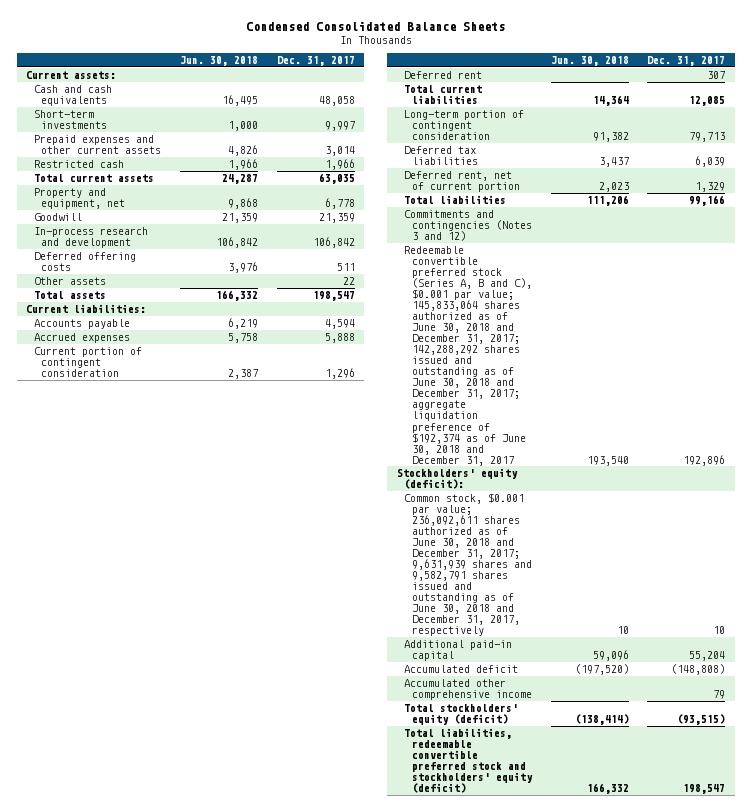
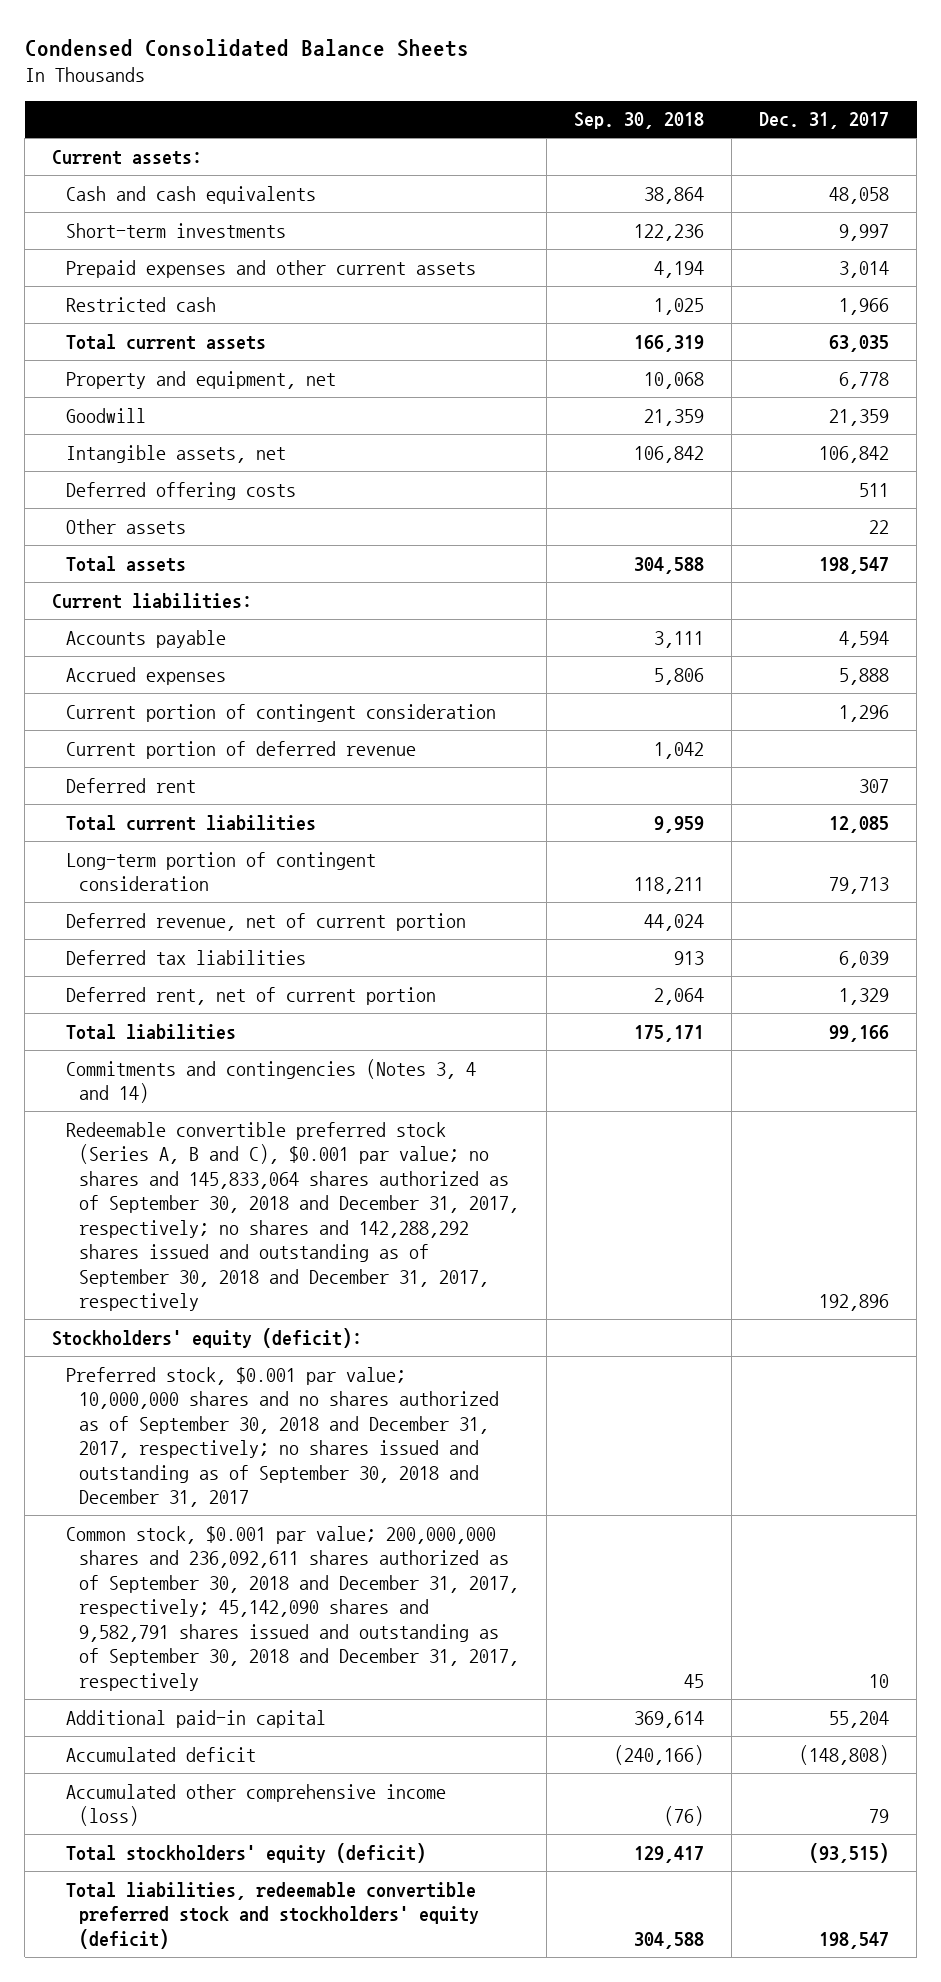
- | Jun. 30, 2018 | Dec. 31, 2017
+ | Sep. 30, 2018 | Dec. 31, 2017
- In-process research and development | 106,842 | 106,842
+ Intangible assets, net | 106,842 | 106,842
+ Current portion of deferred revenue | 1,042 |
+ Deferred revenue, net of current portion | 44,024 |
- Commitments and contingencies (Notes 3 and 12)
- Redeemable convertible preferred stock (Series A, B and C), $0.001 par value; 145,833,064 shares authorized as of June 30, 2018 and December 31, 2017; 142,288,292 shares issued and outstanding as of June 30, 2018 and December 31, 2017; aggregate liquidation preference of $192,374 as of June 30, 2018 and December 31, 2017 | 193,540 | 192,896
+ Commitments and contingencies (Notes 3, 4 and 14)
+ Redeemable convertible preferred stock (Series A, B and C), $0.001 par value; no shares and 145,833,064 shares authorized as of September 30, 2018 and December 31, 2017, respectively; no shares and 142,288,292 shares issued and outstanding as of September 30, 2018 and December 31, 2017, respectively | | 192,896
- Common stock, $0.001 par value; 236,092,611 shares authorized as of June 30, 2018 and December 31, 2017; 9,631,939 shares and 9,582,791 shares issued and outstanding as of June 30, 2018 and December 31, 2017, respectively | 10 | 10
+ Preferred stock, $0.001 par value; 10,000,000 shares and no shares authorized as of September 30, 2018 and December 31, 2017, respectively; no shares issued and outstanding as of September 30, 2018 and December 31, 2017
+ Common stock, $0.001 par value; 200,000,000 shares and 236,092,611 shares authorized as of September 30, 2018 and December 31, 2017, respectively; 45,142,090 shares and 9,582,791 shares issued and outstanding as of September 30, 2018 and December 31, 2017, respectively | 45 | 10
- Accumulated other comprehensive income | | 79
+ Accumulated other comprehensive income (loss) | (76) | 79

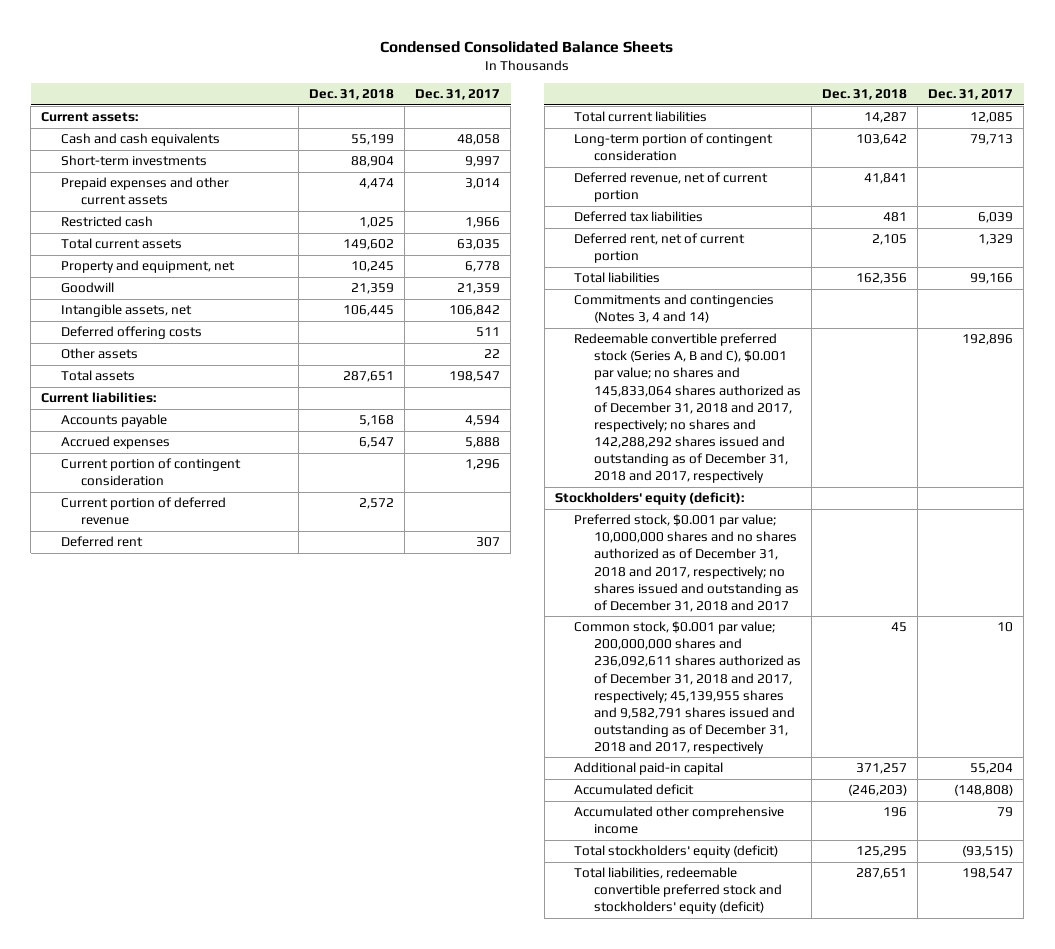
- | Sep. 30, 2018 | Dec. 31, 2017
+ | Dec. 31, 2018 | Dec. 31, 2017
- Redeemable convertible preferred stock (Series A, B and C), $0.001 par value; no shares and 145,833,064 shares authorized as of September 30, 2018 and December 31, 2017, respectively; no shares and 142,288,292 shares issued and outstanding as of September 30, 2018 and December 31, 2017, respectively | | 192,896
+ Redeemable convertible preferred stock (Series A, B and C), $0.001 par value; no shares and 145,833,064 shares authorized as of December 31, 2018 and 2017, respectively; no shares and 142,288,292 shares issued and outstanding as of December 31, 2018 and 2017, respectively | | 192,896
- Preferred stock, $0.001 par value; 10,000,000 shares and no shares authorized as of September 30, 2018 and December 31, 2017, respectively; no shares issued and outstanding as of September 30, 2018 and December 31, 2017
- Common stock, $0.001 par value; 200,000,000 shares and 236,092,611 shares authorized as of September 30, 2018 and December 31, 2017, respectively; 45,142,090 shares and 9,582,791 shares issued and outstanding as of September 30, 2018 and December 31, 2017, respectively | 45 | 10
+ Preferred stock, $0.001 par value; 10,000,000 shares and no shares authorized as of December 31, 2018 and 2017, respectively; no shares issued and outstanding as of December 31, 2018 and 2017
+ Common stock, $0.001 par value; 200,000,000 shares and 236,092,611 shares authorized as of December 31, 2018 and 2017, respectively; 45,139,955 shares and 9,582,791 shares issued and outstanding as of December 31, 2018 and 2017, respectively | 45 | 10
- Accumulated other comprehensive income (loss) | (76) | 79
+ Accumulated other comprehensive income | 196 | 79

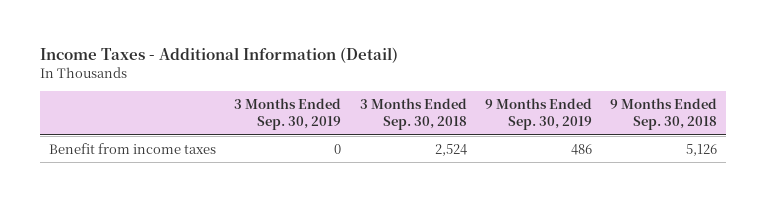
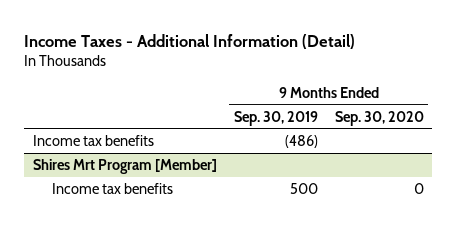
- | 3 Months Ended Sep. 30, 2019 | 3 Months Ended Sep. 30, 2018 | 9 Months Ended Sep. 30, 2019 | 9 Months Ended Sep. 30, 2018
+ | 9 Months Ended Sep. 30, 2019 | 9 Months Ended Sep. 30, 2020
- Benefit from income taxes | 0 | 2,524 | 486 | 5,126
+ Income tax benefits | (486) |
+ Shires Mrt Program [Member]
+ Income tax benefits | 500 | 0

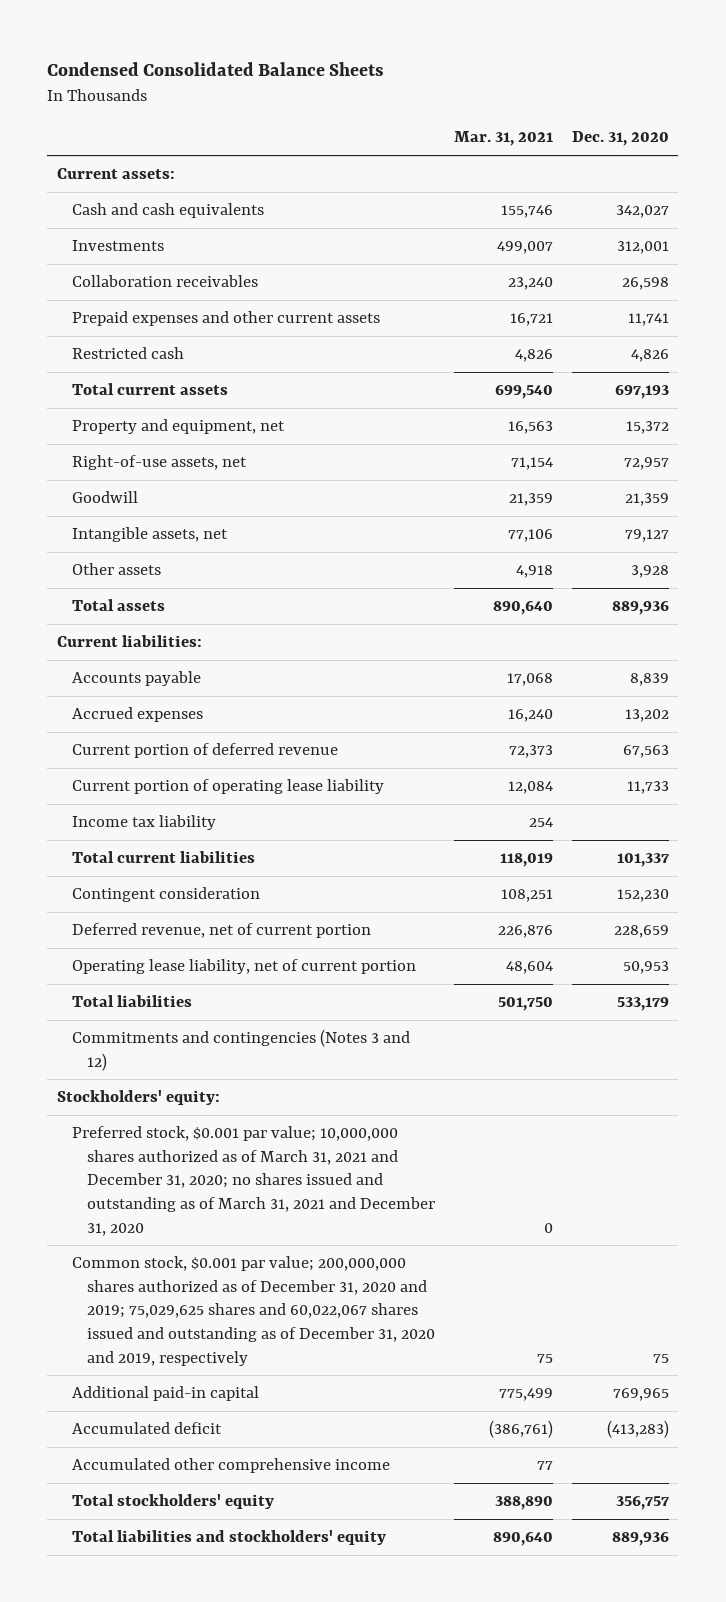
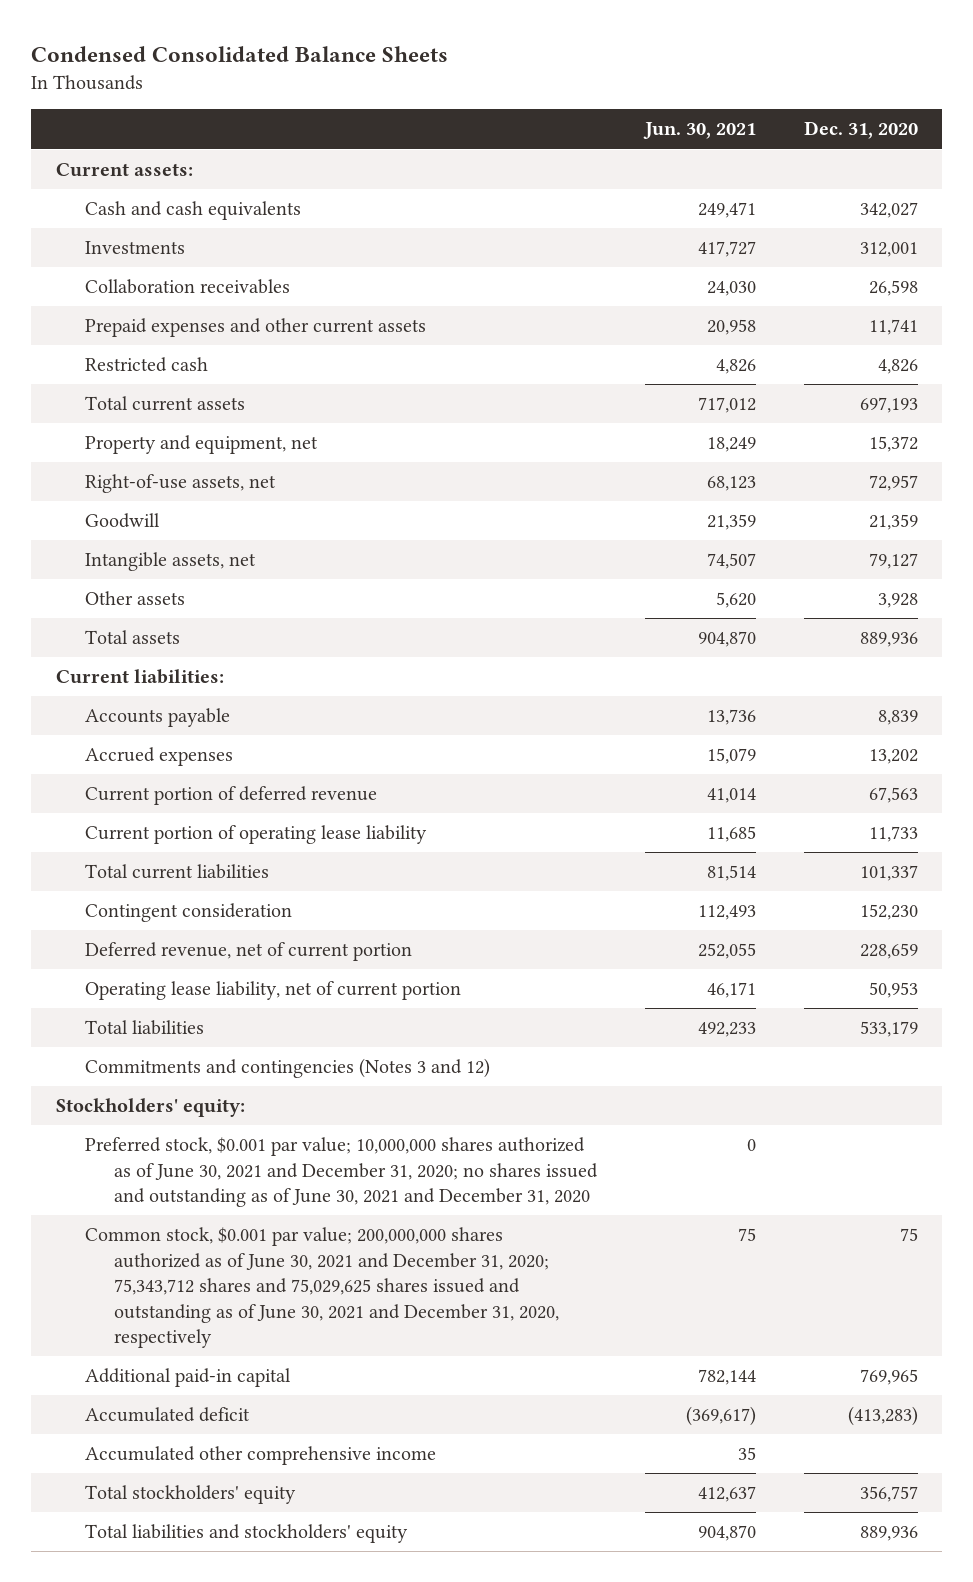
- | Mar. 31, 2021 | Dec. 31, 2020
+ | Jun. 30, 2021 | Dec. 31, 2020
- Income tax liability | 254 |
- Preferred stock, $0.001 par value; 10,000,000 shares authorized as of March 31, 2021 and December 31, 2020; no shares issued and outstanding as of March 31, 2021 and December 31, 2020 | 0 |
- Common stock, $0.001 par value; 200,000,000 shares authorized as of December 31, 2020 and 2019; 75,029,625 shares and 60,022,067 shares issued and outstanding as of December 31, 2020 and 2019, respectively | 75 | 75
+ Preferred stock, $0.001 par value; 10,000,000 shares authorized as of June 30, 2021 and December 31, 2020; no shares issued and outstanding as of June 30, 2021 and December 31, 2020 | 0 |
+ Common stock, $0.001 par value; 200,000,000 shares authorized as of June 30, 2021 and December 31, 2020; 75,343,712 shares and 75,029,625 shares issued and outstanding as of June 30, 2021 and December 31, 2020, respectively | 75 | 75

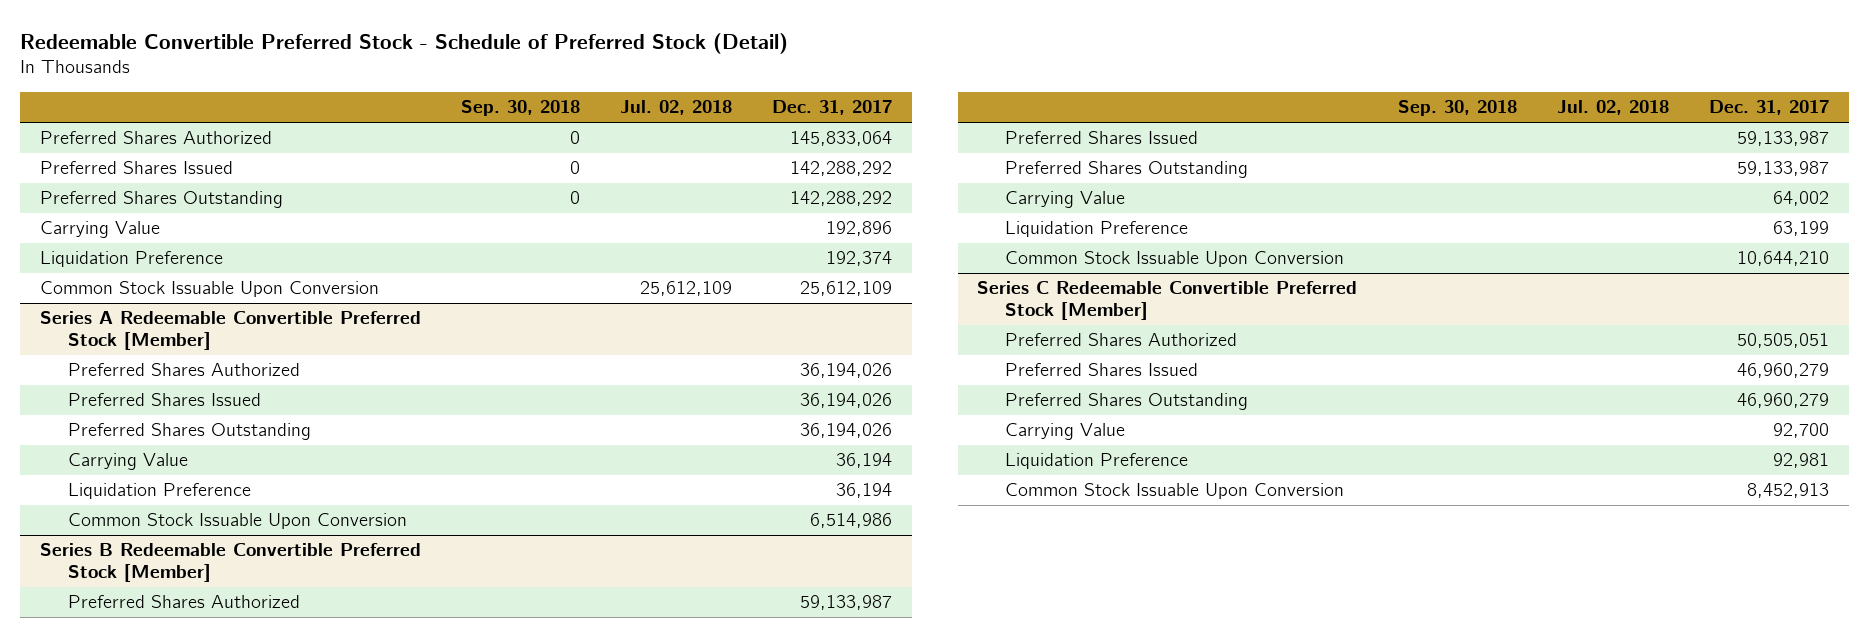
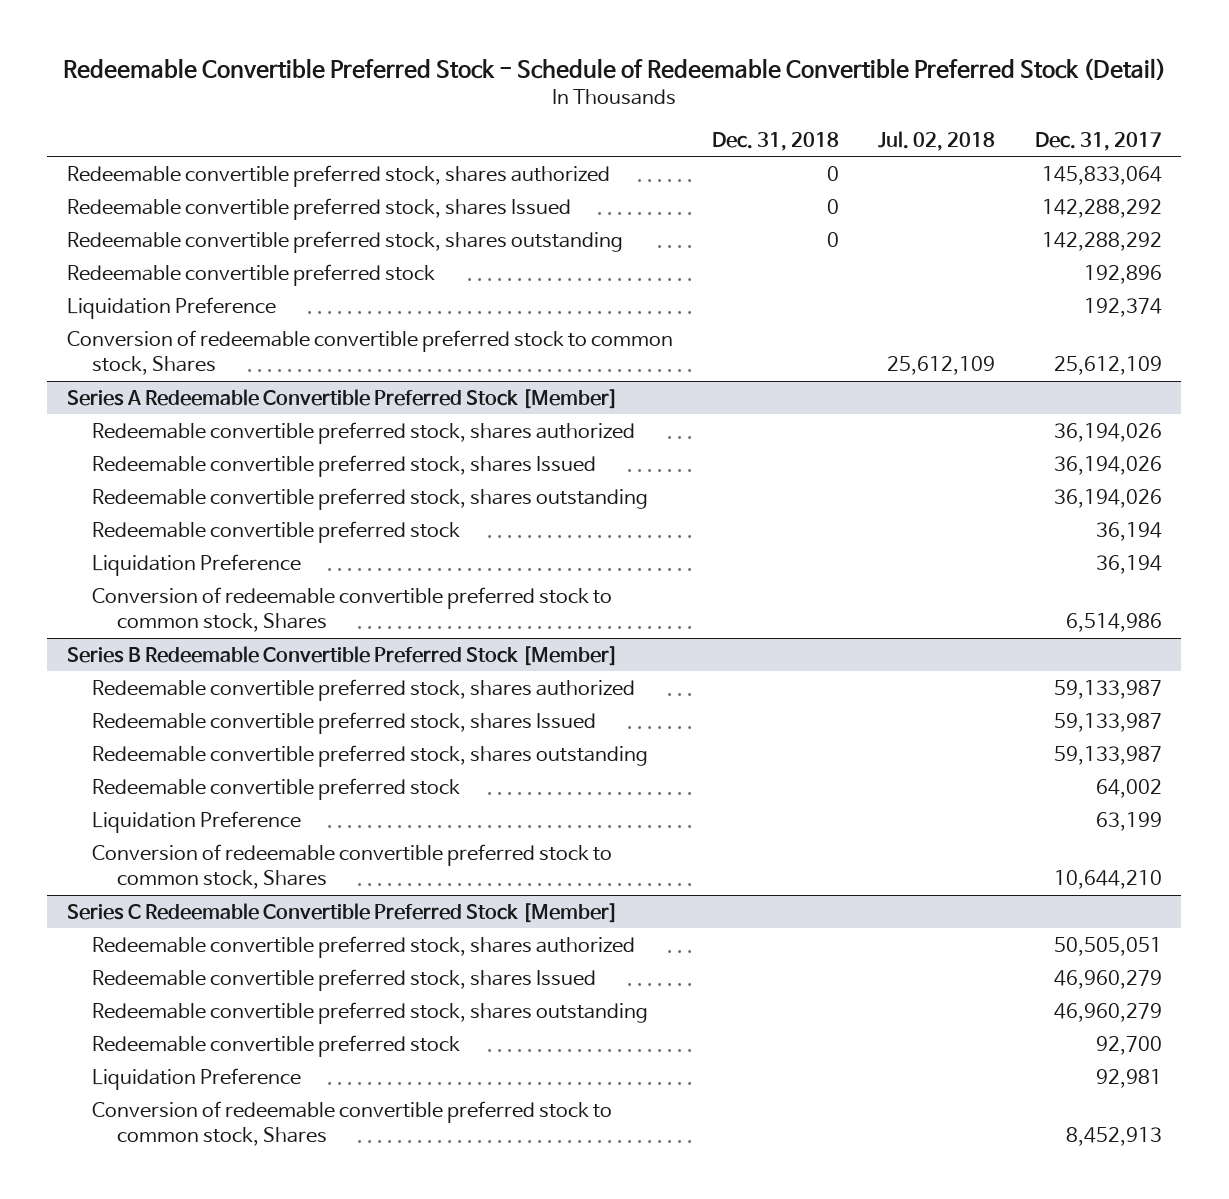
- Redeemable Convertible Preferred Stock - Schedule of Preferred Stock (Detail)
+ Redeemable Convertible Preferred Stock - Schedule of Redeemable Convertible Preferred Stock (Detail)
- | Sep. 30, 2018 | Jul. 02, 2018 | Dec. 31, 2017
+ | Dec. 31, 2018 | Jul. 02, 2018 | Dec. 31, 2017
- Preferred Shares Authorized | 0 | | 145,833,064
- Preferred Shares Issued | 0 | | 142,288,292
- Preferred Shares Outstanding | 0 | | 142,288,292
- Carrying Value | | | 192,896
+ Redeemable convertible preferred stock, shares authorized | 0 | | 145,833,064
+ Redeemable convertible preferred stock, shares Issued | 0 | | 142,288,292
+ Redeemable convertible preferred stock, shares outstanding | 0 | | 142,288,292
+ Redeemable convertible preferred stock | | | 192,896
- Common Stock Issuable Upon Conversion | | 25,612,109 | 25,612,109
+ Conversion of redeemable convertible preferred stock to common stock, Shares | | 25,612,109 | 25,612,109
@ Series A Redeemable Convertible Preferred Stock [Member]
- Preferred Shares Authorized | | | 36,194,026
- Preferred Shares Issued | | | 36,194,026
- Preferred Shares Outstanding | | | 36,194,026
- Carrying Value | | | 36,194
+ Redeemable convertible preferred stock, shares authorized | | | 36,194,026
+ Redeemable convertible preferred stock, shares Issued | | | 36,194,026
+ Redeemable convertible preferred stock, shares outstanding | | | 36,194,026
+ Redeemable convertible preferred stock | | | 36,194
- Common Stock Issuable Upon Conversion | | | 6,514,986
+ Conversion of redeemable convertible preferred stock to common stock, Shares | | | 6,514,986
@ Series B Redeemable Convertible Preferred Stock [Member]
- Preferred Shares Authorized | | | 59,133,987
- Preferred Shares Issued | | | 59,133,987
- Preferred Shares Outstanding | | | 59,133,987
- Carrying Value | | | 64,002
+ Redeemable convertible preferred stock, shares authorized | | | 59,133,987
+ Redeemable convertible preferred stock, shares Issued | | | 59,133,987
+ Redeemable convertible preferred stock, shares outstanding | | | 59,133,987
+ Redeemable convertible preferred stock | | | 64,002
- Common Stock Issuable Upon Conversion | | | 10,644,210
+ Conversion of redeemable convertible preferred stock to common stock, Shares | | | 10,644,210
@ Series C Redeemable Convertible Preferred Stock [Member]
- Preferred Shares Authorized | | | 50,505,051
- Preferred Shares Issued | | | 46,960,279
- Preferred Shares Outstanding | | | 46,960,279
- Carrying Value | | | 92,700
+ Redeemable convertible preferred stock, shares authorized | | | 50,505,051
+ Redeemable convertible preferred stock, shares Issued | | | 46,960,279
+ Redeemable convertible preferred stock, shares outstanding | | | 46,960,279
+ Redeemable convertible preferred stock | | | 92,700
- Common Stock Issuable Upon Conversion | | | 8,452,913
+ Conversion of redeemable convertible preferred stock to common stock, Shares | | | 8,452,913

